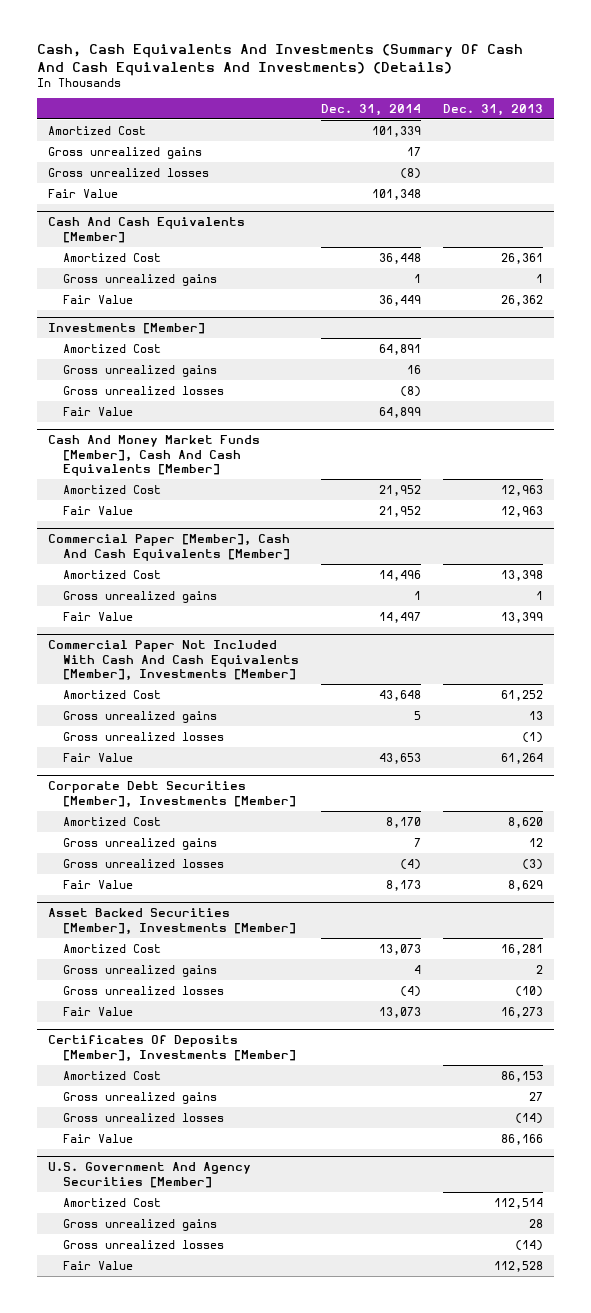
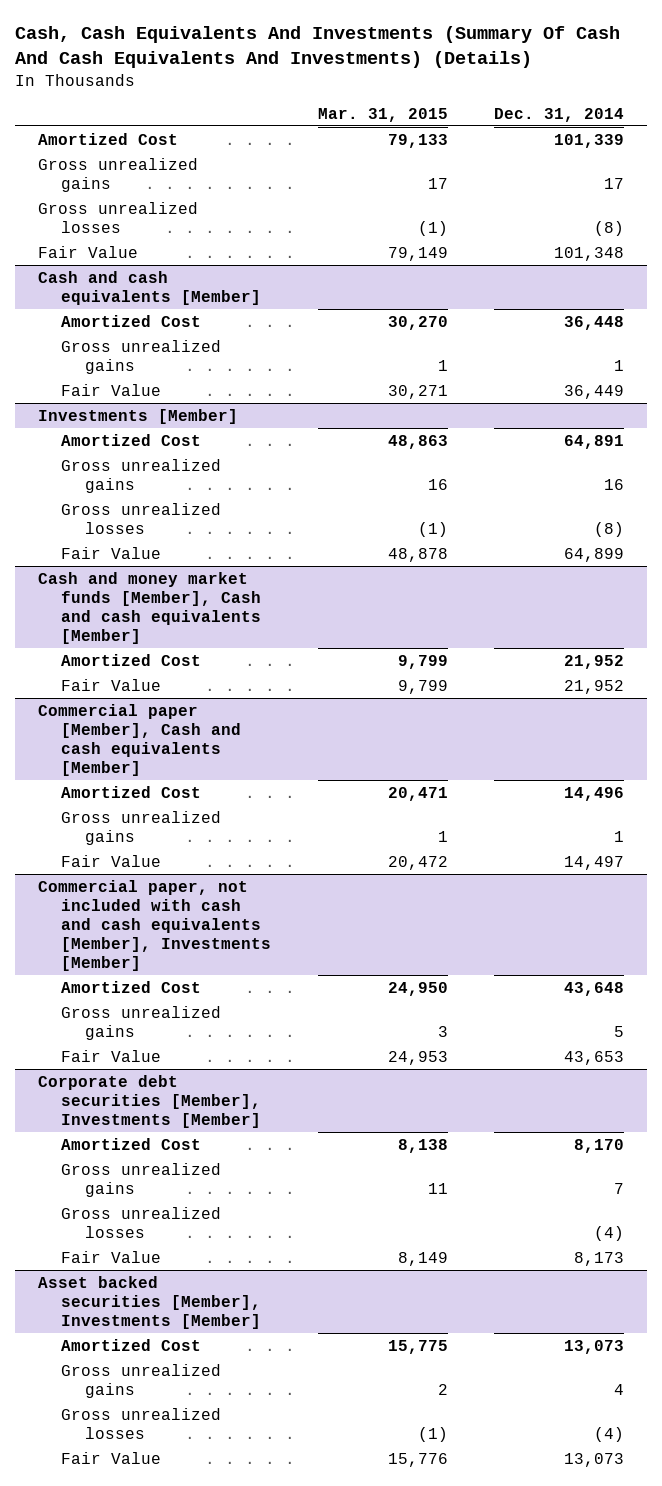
- | Dec. 31, 2014 | Dec. 31, 2013
+ | Mar. 31, 2015 | Dec. 31, 2014
- Cash And Cash Equivalents [Member]
+ Cash and cash equivalents [Member]
- Cash And Money Market Funds [Member], Cash And Cash Equivalents [Member]
+ Cash and money market funds [Member], Cash and cash equivalents [Member]
- Commercial Paper [Member], Cash And Cash Equivalents [Member]
+ Commercial paper [Member], Cash and cash equivalents [Member]
- Commercial Paper Not Included With Cash And Cash Equivalents [Member], Investments [Member]
+ Commercial paper, not included with cash and cash equivalents [Member], Investments [Member]
- Gross unrealized losses | | (1)
- Corporate Debt Securities [Member], Investments [Member]
+ Corporate debt securities [Member], Investments [Member]
- Asset Backed Securities [Member], Investments [Member]
+ Asset backed securities [Member], Investments [Member]
- Certificates Of Deposits [Member], Investments [Member]
- Amortized Cost | | 86,153
- Gross unrealized gains | | 27
- Gross unrealized losses | | (14)
- Fair Value | | 86,166
- U.S. Government And Agency Securities [Member]
- Amortized Cost | | 112,514
- Gross unrealized gains | | 28
- Gross unrealized losses | | (14)
- Fair Value | | 112,528

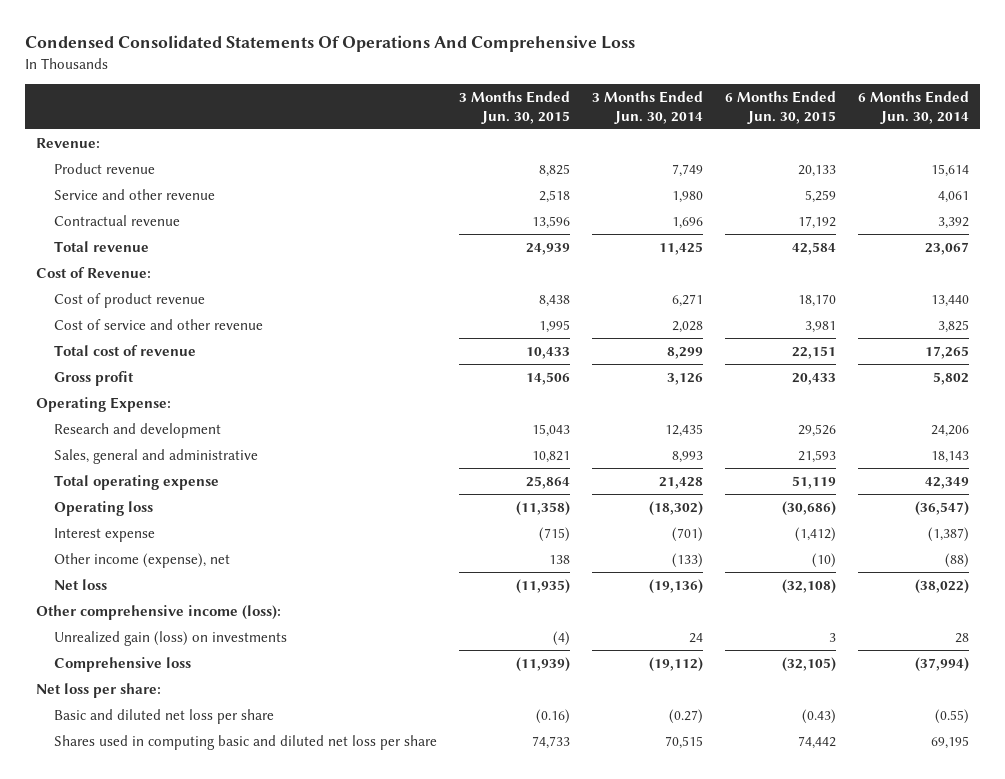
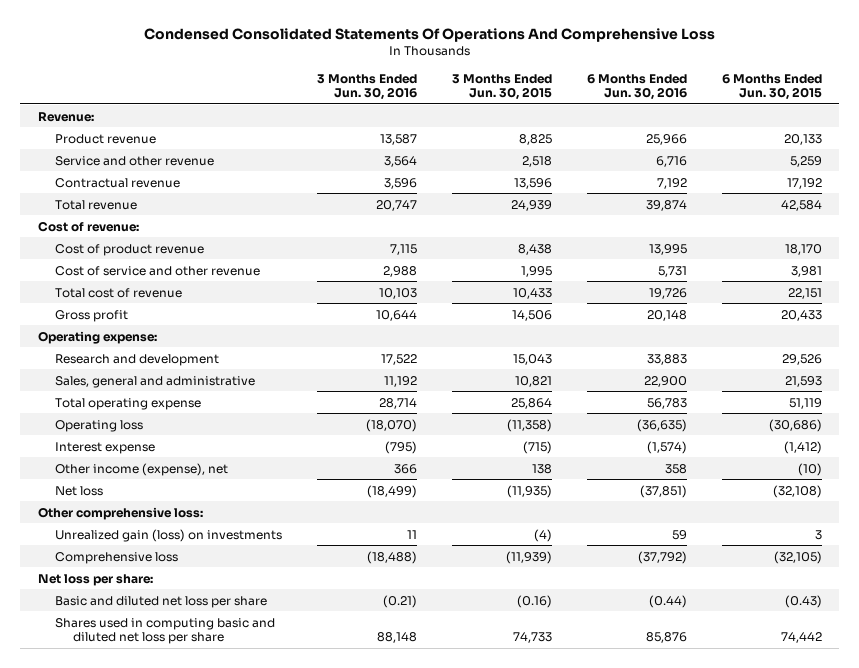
- | 3 Months Ended Jun. 30, 2015 | 3 Months Ended Jun. 30, 2014 | 6 Months Ended Jun. 30, 2015 | 6 Months Ended Jun. 30, 2014
+ | 3 Months Ended Jun. 30, 2016 | 3 Months Ended Jun. 30, 2015 | 6 Months Ended Jun. 30, 2016 | 6 Months Ended Jun. 30, 2015
- Cost of Revenue:
+ Cost of revenue:
- Operating Expense:
+ Operating expense:
- Other comprehensive income (loss):
+ Other comprehensive loss:

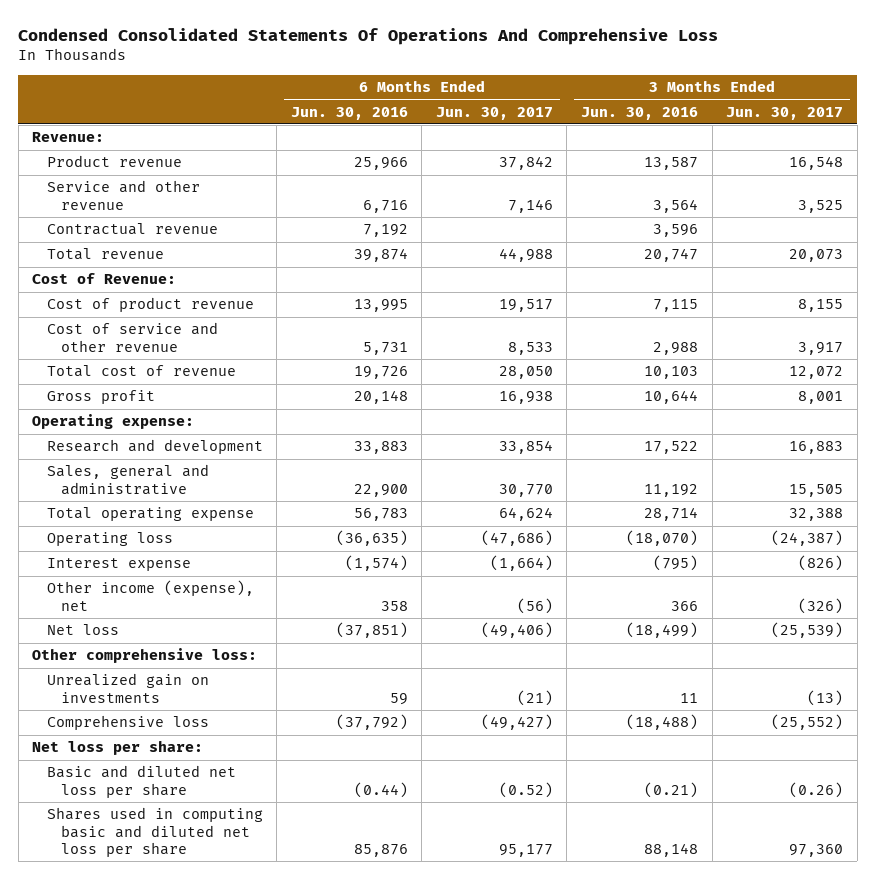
- | 3 Months Ended Jun. 30, 2016 | 3 Months Ended Jun. 30, 2015 | 6 Months Ended Jun. 30, 2016 | 6 Months Ended Jun. 30, 2015
+ | 6 Months Ended Jun. 30, 2016 | 6 Months Ended Jun. 30, 2017 | 3 Months Ended Jun. 30, 2016 | 3 Months Ended Jun. 30, 2017
- Cost of revenue:
+ Cost of Revenue:
- Unrealized gain (loss) on investments | 11 | (4) | 59 | 3
+ Unrealized gain on investments | 59 | (21) | 11 | (13)

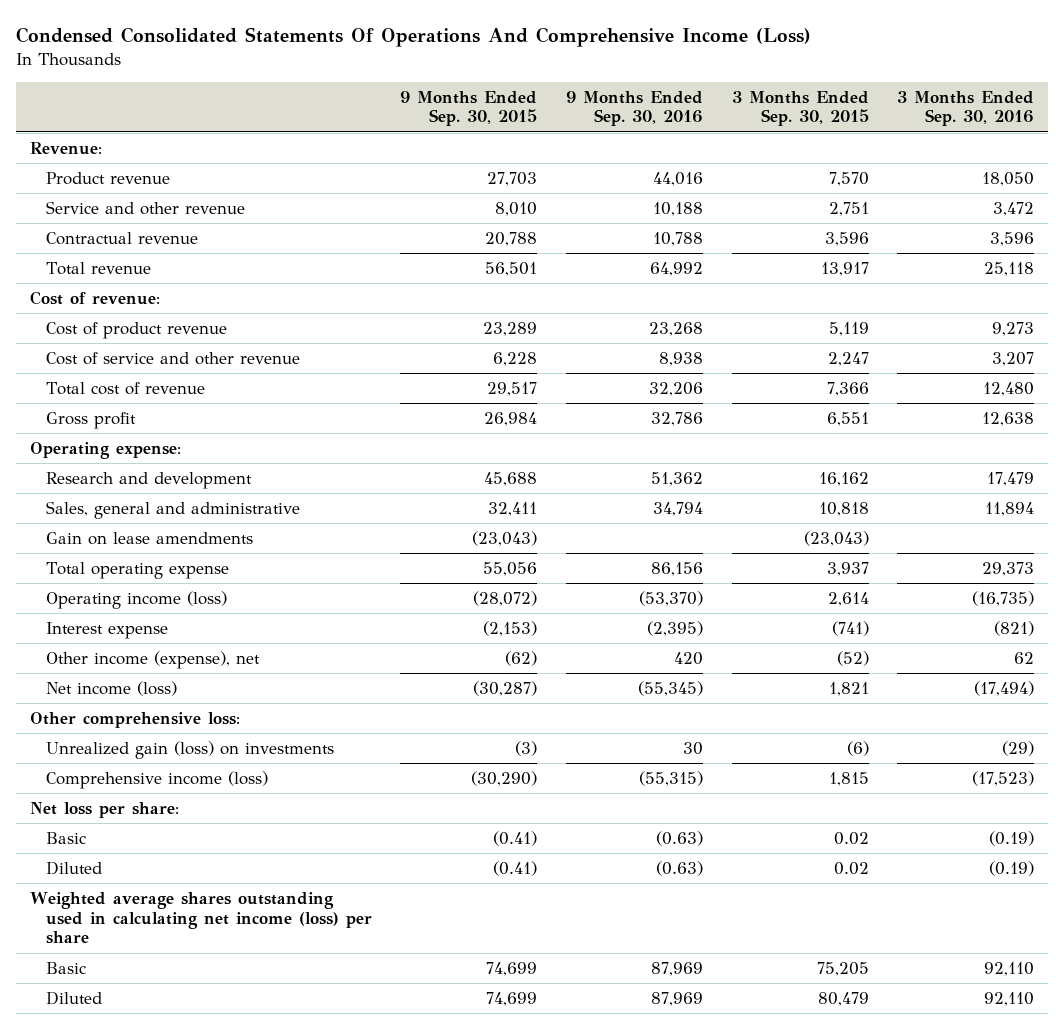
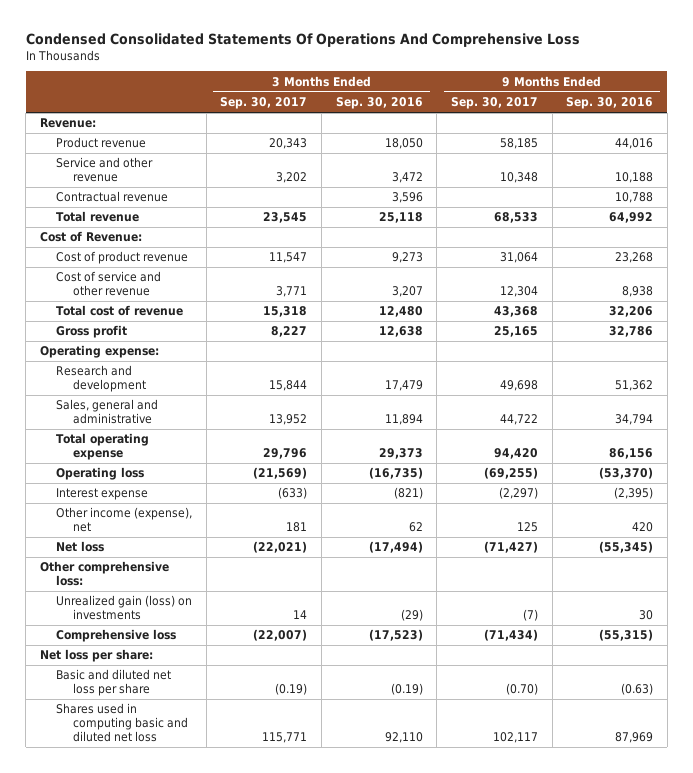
- Condensed Consolidated Statements Of Operations And Comprehensive Income (Loss)
+ Condensed Consolidated Statements Of Operations And Comprehensive Loss
- | 9 Months Ended Sep. 30, 2015 | 9 Months Ended Sep. 30, 2016 | 3 Months Ended Sep. 30, 2015 | 3 Months Ended Sep. 30, 2016
+ | 3 Months Ended Sep. 30, 2017 | 3 Months Ended Sep. 30, 2016 | 9 Months Ended Sep. 30, 2017 | 9 Months Ended Sep. 30, 2016
- Cost of revenue:
+ Cost of Revenue:
- Gain on lease amendments | (23,043) | | (23,043) |
- Operating income (loss) | (28,072) | (53,370) | 2,614 | (16,735)
+ Operating loss | (21,569) | (16,735) | (69,255) | (53,370)
- Net income (loss) | (30,287) | (55,345) | 1,821 | (17,494)
+ Net loss | (22,021) | (17,494) | (71,427) | (55,345)
- Comprehensive income (loss) | (30,290) | (55,315) | 1,815 | (17,523)
+ Comprehensive loss | (22,007) | (17,523) | (71,434) | (55,315)
- Basic | (0.41) | (0.63) | 0.02 | (0.19)
- Diluted | (0.41) | (0.63) | 0.02 | (0.19)
- Weighted average shares outstanding used in calculating net income (loss) per share
- Basic | 74,699 | 87,969 | 75,205 | 92,110
- Diluted | 74,699 | 87,969 | 80,479 | 92,110
+ Basic and diluted net loss per share | (0.19) | (0.19) | (0.70) | (0.63)
+ Shares used in computing basic and diluted net loss | 115,771 | 92,110 | 102,117 | 87,969

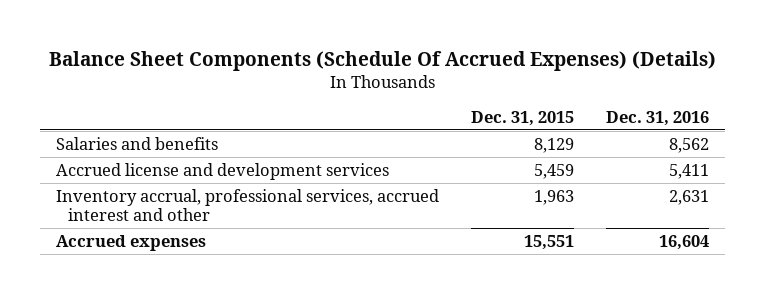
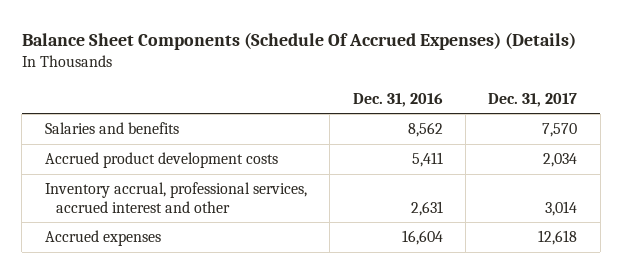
- | Dec. 31, 2015 | Dec. 31, 2016
+ | Dec. 31, 2016 | Dec. 31, 2017
- Accrued license and development services | 5,459 | 5,411
+ Accrued product development costs | 5,411 | 2,034

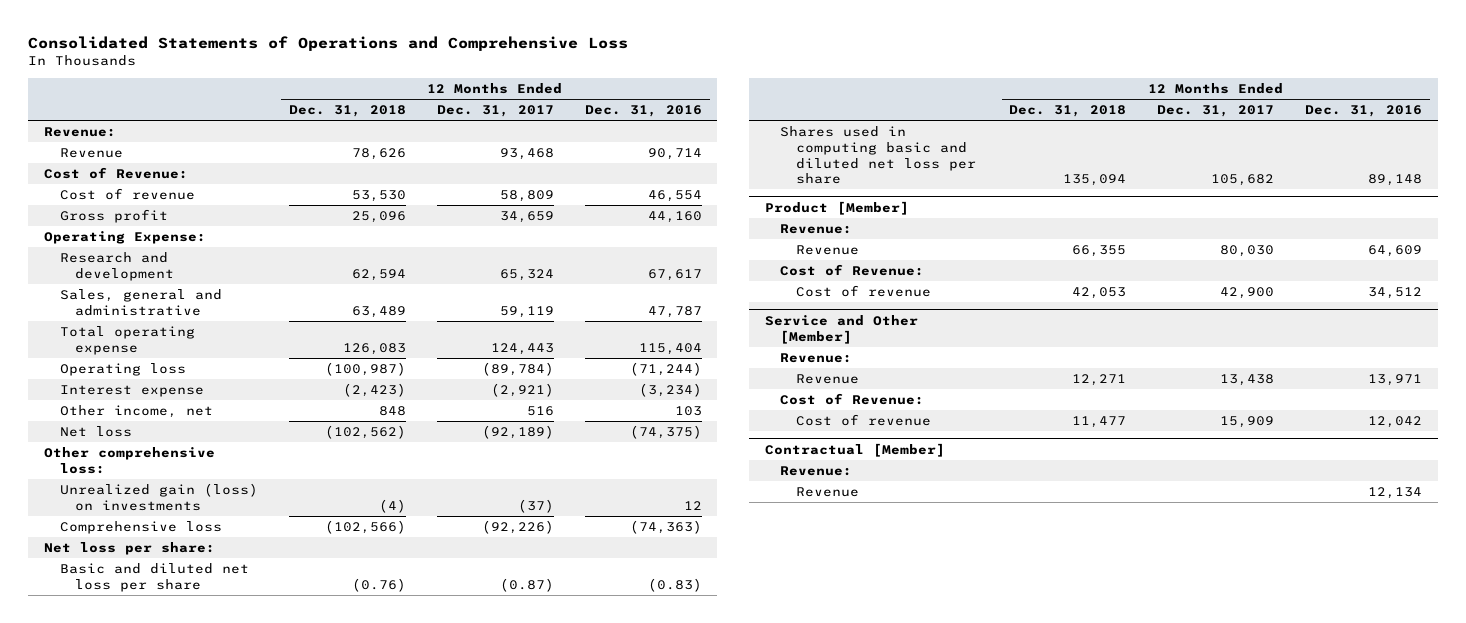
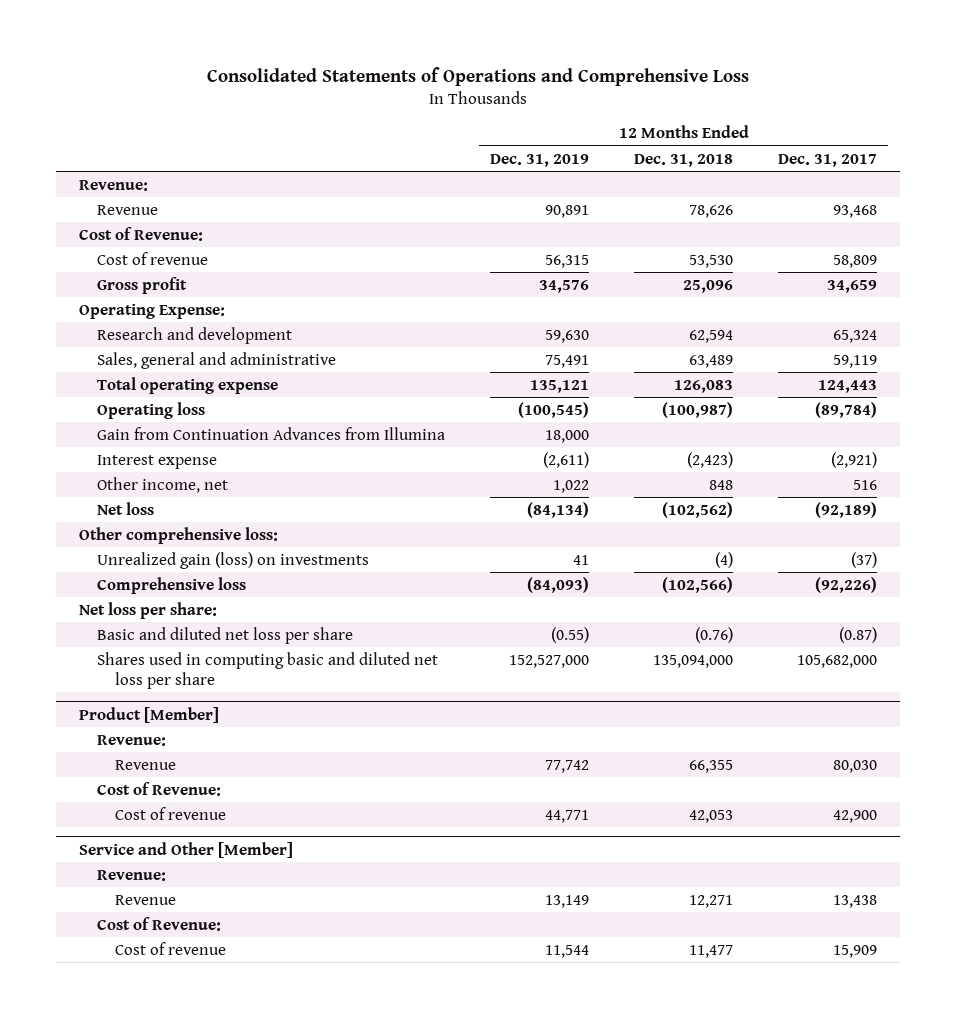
- | 12 Months Ended Dec. 31, 2018 | 12 Months Ended Dec. 31, 2017 | 12 Months Ended Dec. 31, 2016
+ | 12 Months Ended Dec. 31, 2019 | 12 Months Ended Dec. 31, 2018 | 12 Months Ended Dec. 31, 2017
+ Gain from Continuation Advances from Illumina | 18,000 | |
- Shares used in computing basic and diluted net loss per share | 135,094 | 105,682 | 89,148
+ Shares used in computing basic and diluted net loss per share | 152,527,000 | 135,094,000 | 105,682,000
- Contractual [Member]
- Revenue:
- Revenue | | | 12,134

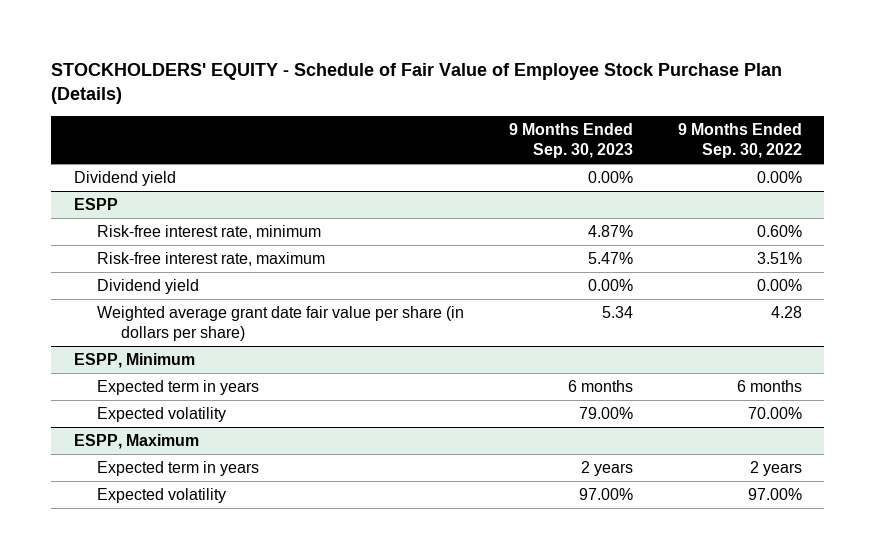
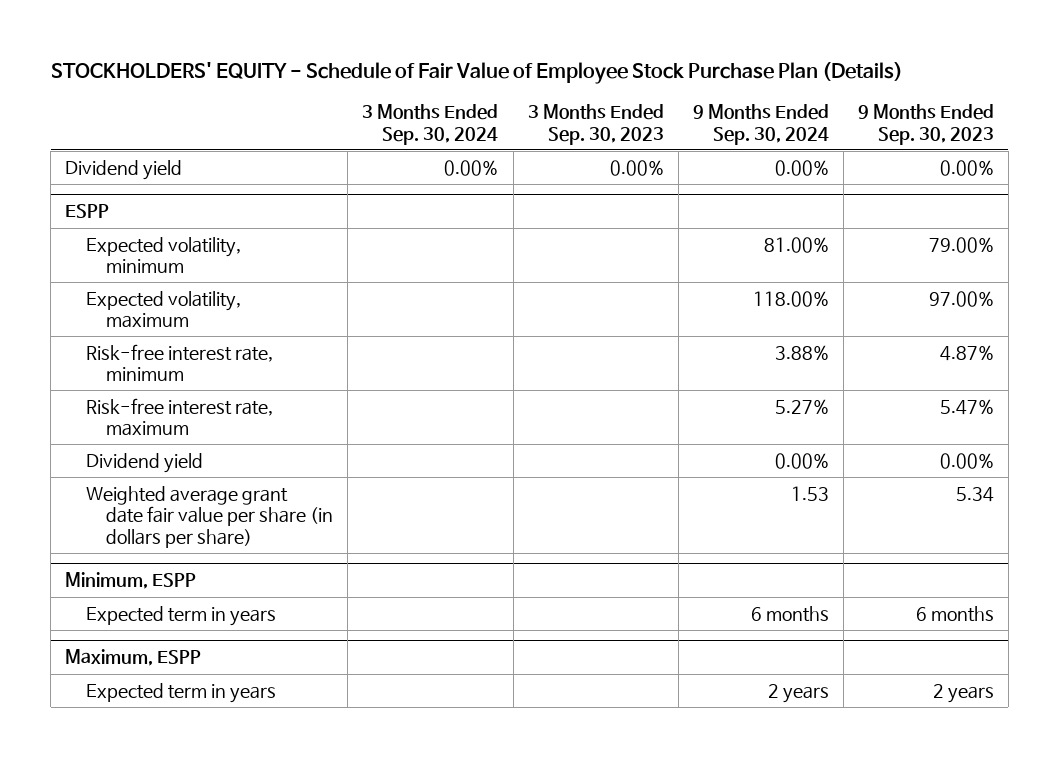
- | 9 Months Ended Sep. 30, 2023 | 9 Months Ended Sep. 30, 2022
+ | 3 Months Ended Sep. 30, 2024 | 3 Months Ended Sep. 30, 2023 | 9 Months Ended Sep. 30, 2024 | 9 Months Ended Sep. 30, 2023
@ ESPP
+ Expected volatility, minimum | | | 81.00% | 79.00%
+ Expected volatility, maximum | | | 118.00% | 97.00%
- ESPP, Minimum
+ Minimum, ESPP
- Expected volatility | 79.00% | 70.00%
- ESPP, Maximum
+ Maximum, ESPP
- Expected volatility | 97.00% | 97.00%

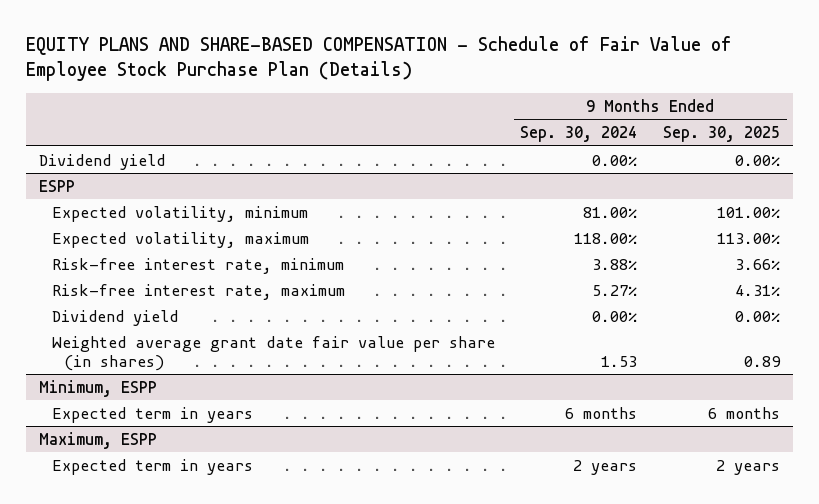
- STOCKHOLDERS' EQUITY - Schedule of Fair Value of Employee Stock Purchase Plan (Details)
+ EQUITY PLANS AND SHARE-BASED COMPENSATION - Schedule of Fair Value of Employee Stock Purchase Plan (Details)
- | 3 Months Ended Sep. 30, 2024 | 3 Months Ended Sep. 30, 2023 | 9 Months Ended Sep. 30, 2024 | 9 Months Ended Sep. 30, 2023
+ | 9 Months Ended Sep. 30, 2024 | 9 Months Ended Sep. 30, 2025
@ ESPP
- Weighted average grant date fair value per share (in dollars per share) | | | 1.53 | 5.34
+ Weighted average grant date fair value per share (in shares) | 1.53 | 0.89

